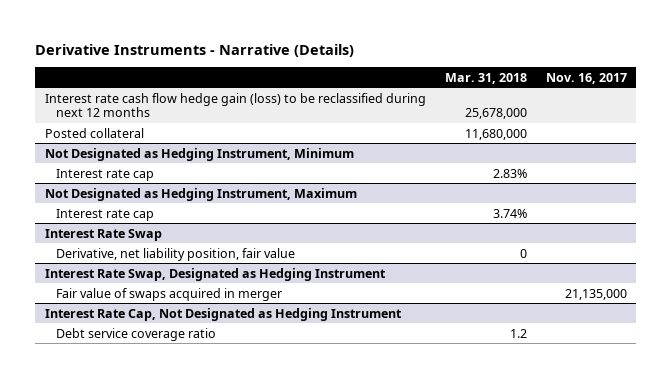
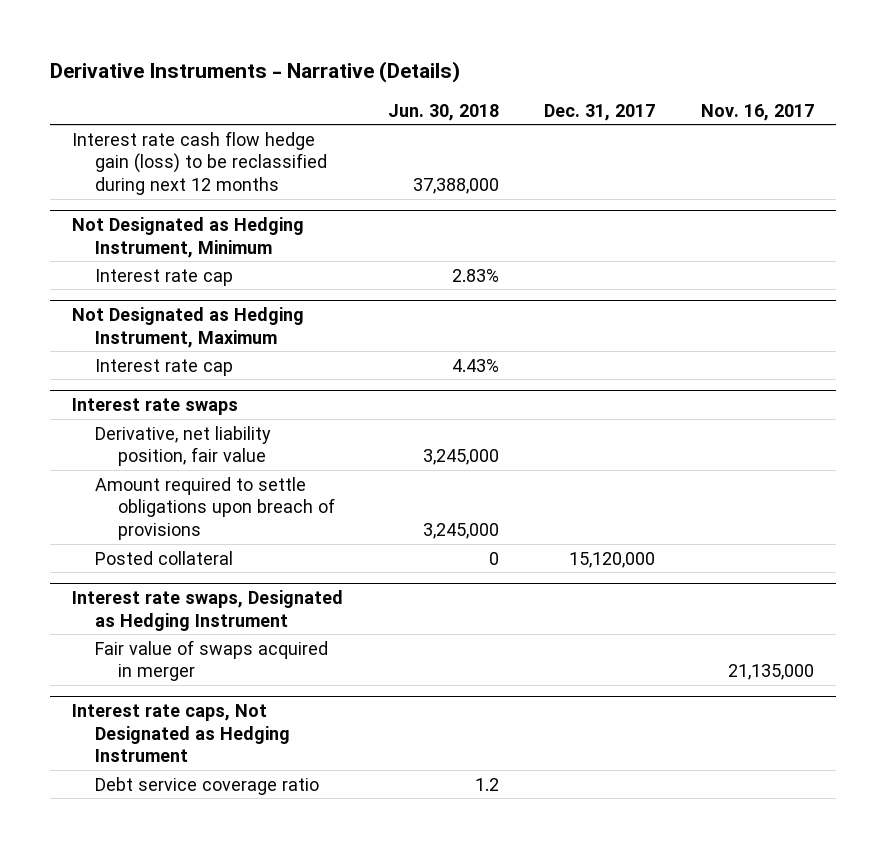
- | Mar. 31, 2018 | Nov. 16, 2017
+ | Jun. 30, 2018 | Dec. 31, 2017 | Nov. 16, 2017
- Posted collateral | 11,680,000 |
- Interest Rate Swap
+ Interest rate swaps
- Interest Rate Swap, Designated as Hedging Instrument
+ Amount required to settle obligations upon breach of provisions | 3,245,000 | |
+ Posted collateral | 0 | 15,120,000 |
+ Interest rate swaps, Designated as Hedging Instrument
- Interest Rate Cap, Not Designated as Hedging Instrument
+ Interest rate caps, Not Designated as Hedging Instrument

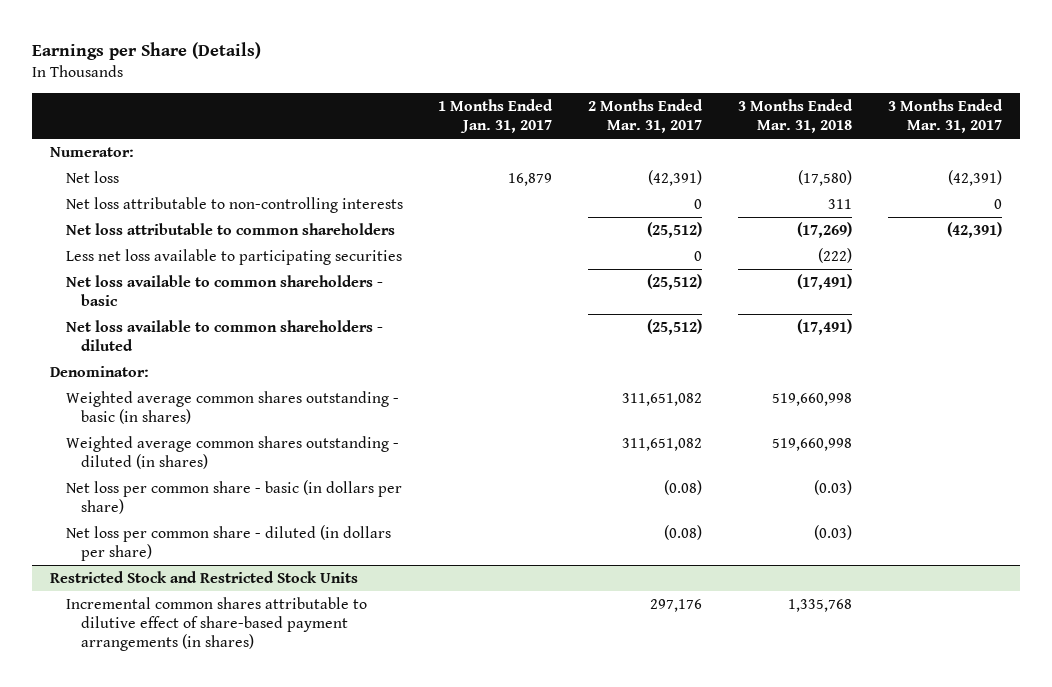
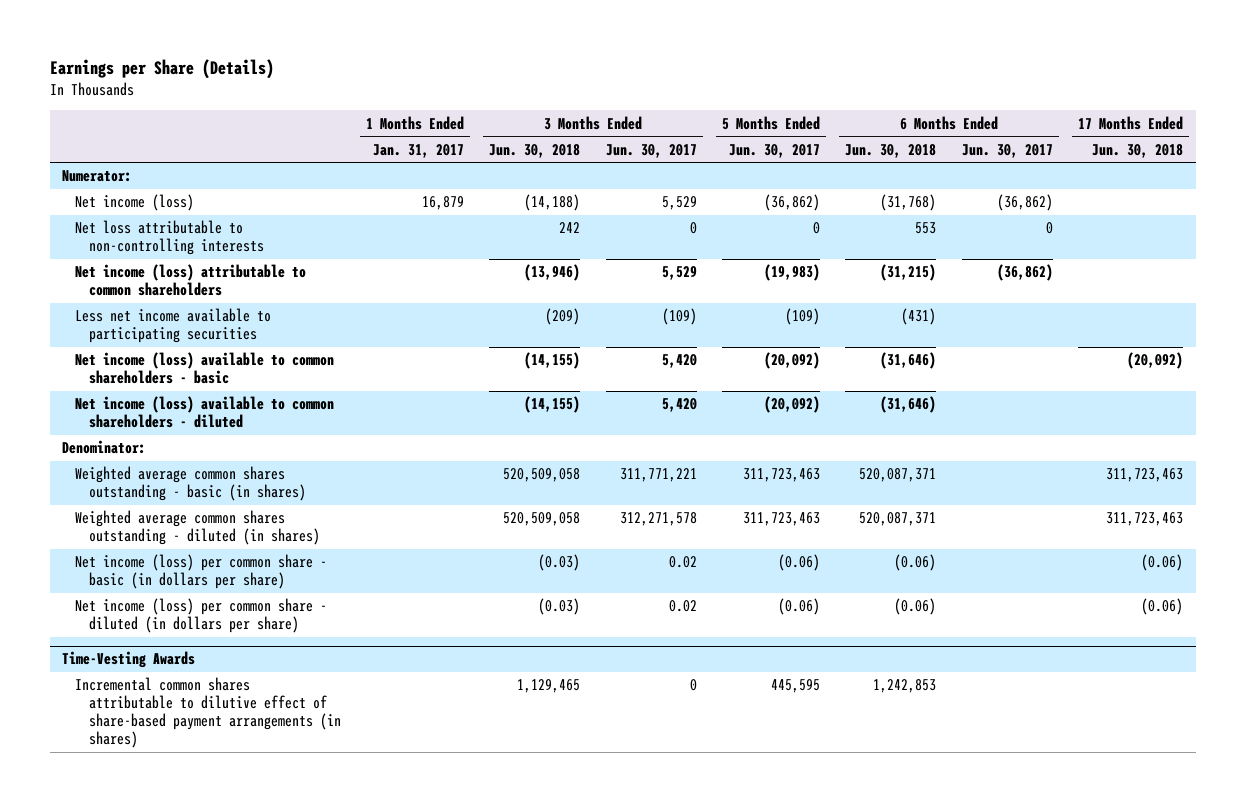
- | 1 Months Ended Jan. 31, 2017 | 2 Months Ended Mar. 31, 2017 | 3 Months Ended Mar. 31, 2018 | 3 Months Ended Mar. 31, 2017
+ | 1 Months Ended Jan. 31, 2017 | 3 Months Ended Jun. 30, 2018 | 3 Months Ended Jun. 30, 2017 | 5 Months Ended Jun. 30, 2017 | 6 Months Ended Jun. 30, 2018 | 6 Months Ended Jun. 30, 2017 | 17 Months Ended Jun. 30, 2018
- Net loss | 16,879 | (42,391) | (17,580) | (42,391)
+ Net income (loss) | 16,879 | (14,188) | 5,529 | (36,862) | (31,768) | (36,862) |
- Net loss attributable to common shareholders | | (25,512) | (17,269) | (42,391)
- Less net loss available to participating securities | | 0 | (222) |
- Net loss available to common shareholders - basic | | (25,512) | (17,491) |
- Net loss available to common shareholders - diluted | | (25,512) | (17,491) |
+ Net income (loss) attributable to common shareholders | | (13,946) | 5,529 | (19,983) | (31,215) | (36,862) |
+ Less net income available to participating securities | | (209) | (109) | (109) | (431) | |
+ Net income (loss) available to common shareholders - basic | | (14,155) | 5,420 | (20,092) | (31,646) | | (20,092)
+ Net income (loss) available to common shareholders - diluted | | (14,155) | 5,420 | (20,092) | (31,646) | |
- Net loss per common share - basic (in dollars per share) | | (0.08) | (0.03) |
- Net loss per common share - diluted (in dollars per share) | | (0.08) | (0.03) |
- Restricted Stock and Restricted Stock Units
+ Net income (loss) per common share - basic (in dollars per share) | | (0.03) | 0.02 | (0.06) | (0.06) | | (0.06)
+ Net income (loss) per common share - diluted (in dollars per share) | | (0.03) | 0.02 | (0.06) | (0.06) | | (0.06)
+ Time-Vesting Awards

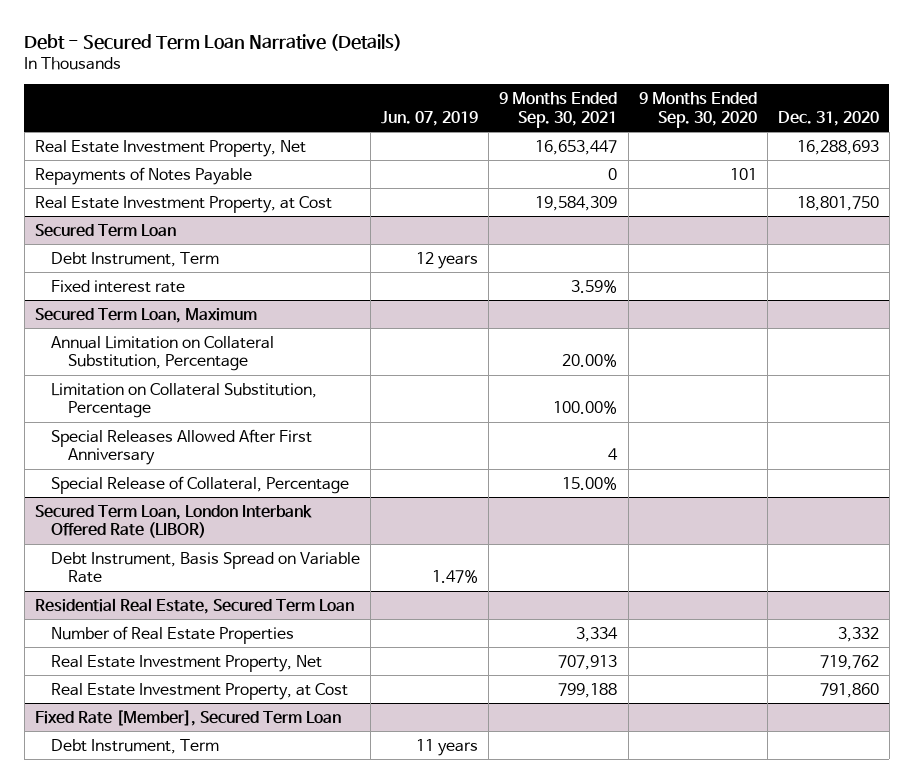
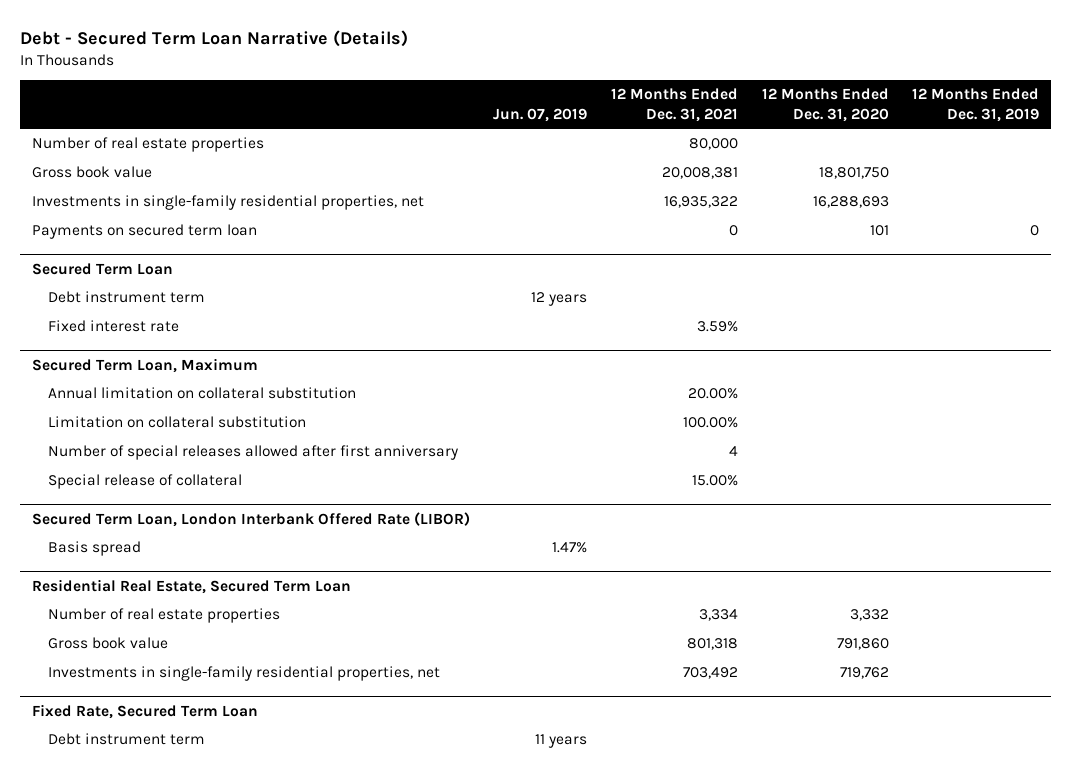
- | Jun. 07, 2019 | 9 Months Ended Sep. 30, 2021 | 9 Months Ended Sep. 30, 2020 | Dec. 31, 2020
+ | Jun. 07, 2019 | 12 Months Ended Dec. 31, 2021 | 12 Months Ended Dec. 31, 2020 | 12 Months Ended Dec. 31, 2019
- Real Estate Investment Property, Net | | 16,653,447 | | 16,288,693
- Repayments of Notes Payable | | 0 | 101 |
- Real Estate Investment Property, at Cost | | 19,584,309 | | 18,801,750
+ Number of real estate properties | | 80,000 | |
+ Gross book value | | 20,008,381 | 18,801,750 |
+ Investments in single-family residential properties, net | | 16,935,322 | 16,288,693 |
+ Payments on secured term loan | | 0 | 101 | 0
@ Secured Term Loan
- Debt Instrument, Term | 12 years | | |
+ Debt instrument term | 12 years | | |
@ Secured Term Loan, Maximum
- Annual Limitation on Collateral Substitution, Percentage | | 20.00% | |
- Limitation on Collateral Substitution, Percentage | | 100.00% | |
- Special Releases Allowed After First Anniversary | | 4 | |
- Special Release of Collateral, Percentage | | 15.00% | |
+ Annual limitation on collateral substitution | | 20.00% | |
+ Limitation on collateral substitution | | 100.00% | |
+ Number of special releases allowed after first anniversary | | 4 | |
+ Special release of collateral | | 15.00% | |
@ Secured Term Loan, London Interbank Offered Rate (LIBOR)
- Debt Instrument, Basis Spread on Variable Rate | 1.47% | | |
+ Basis spread | 1.47% | | |
@ Residential Real Estate, Secured Term Loan
- Number of Real Estate Properties | | 3,334 | | 3,332
- Real Estate Investment Property, Net | | 707,913 | | 719,762
- Real Estate Investment Property, at Cost | | 799,188 | | 791,860
- Fixed Rate [Member], Secured Term Loan
- Debt Instrument, Term | 11 years | | |
@ Residential Real Estate, Secured Term Loan
+ Number of real estate properties | | 3,334 | 3,332 |
+ Gross book value | | 801,318 | 791,860 |
+ Investments in single-family residential properties, net | | 703,492 | 719,762 |
+ Fixed Rate, Secured Term Loan
+ Debt instrument term | 11 years | | |

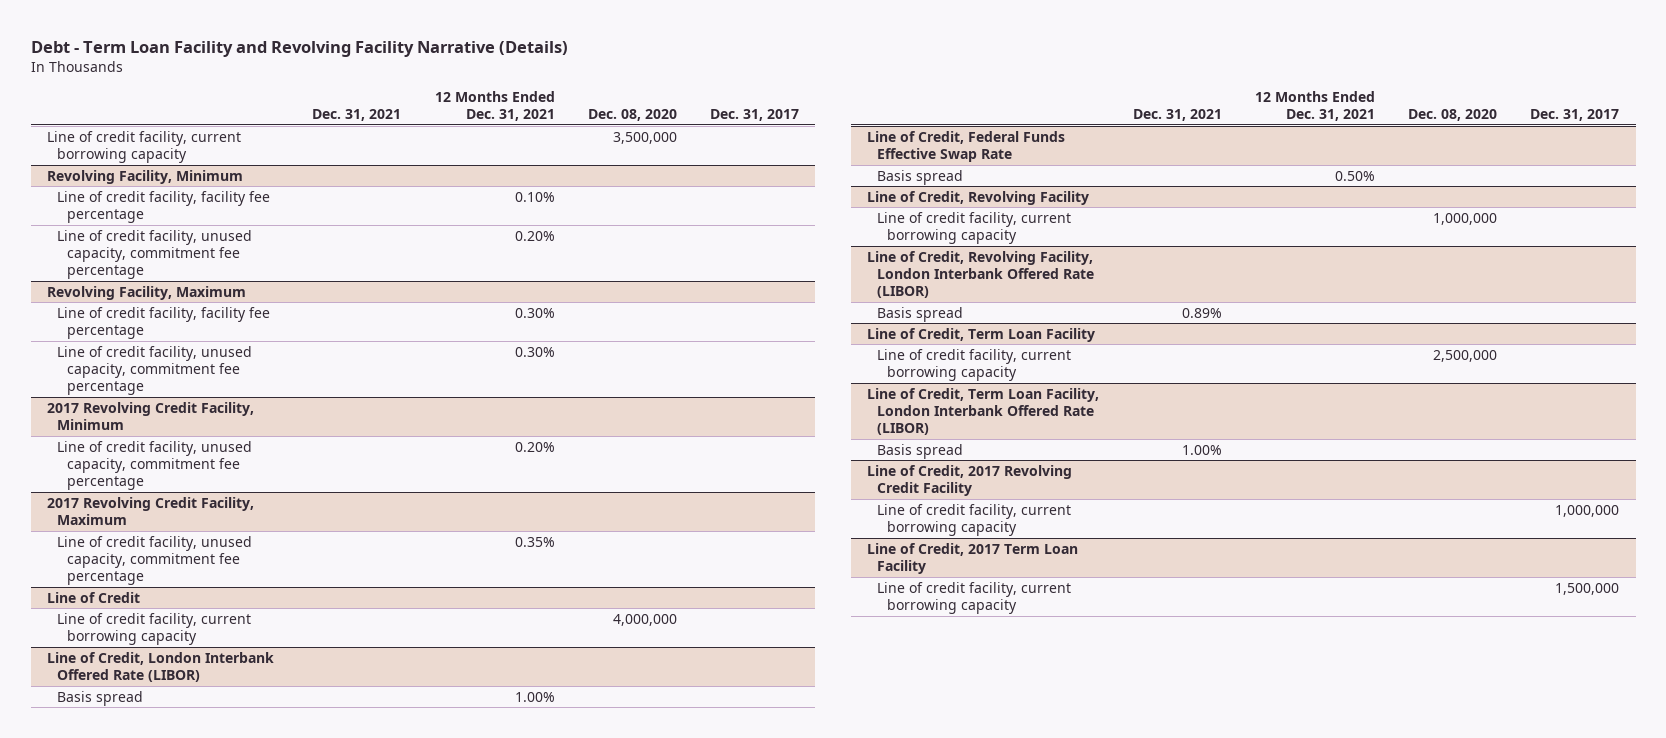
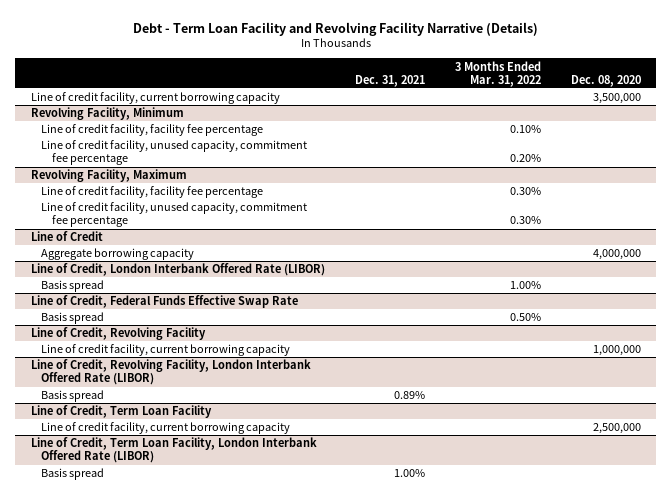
- | Dec. 31, 2021 | 12 Months Ended Dec. 31, 2021 | Dec. 08, 2020 | Dec. 31, 2017
+ | Dec. 31, 2021 | 3 Months Ended Mar. 31, 2022 | Dec. 08, 2020
- 2017 Revolving Credit Facility, Minimum
- Line of credit facility, unused capacity, commitment fee percentage | | 0.20% | |
- 2017 Revolving Credit Facility, Maximum
- Line of credit facility, unused capacity, commitment fee percentage | | 0.35% | |
@ Line of Credit
- Line of credit facility, current borrowing capacity | | | 4,000,000 |
+ Aggregate borrowing capacity | | | 4,000,000
- Line of Credit, 2017 Revolving Credit Facility
- Line of credit facility, current borrowing capacity | | | | 1,000,000
- Line of Credit, 2017 Term Loan Facility
- Line of credit facility, current borrowing capacity | | | | 1,500,000

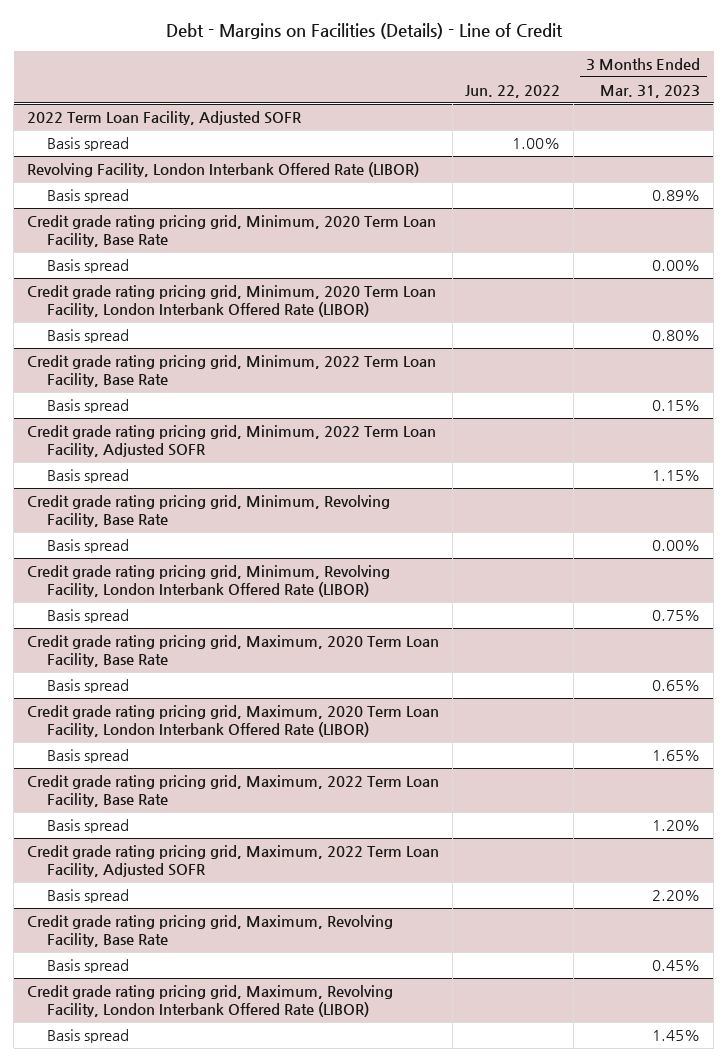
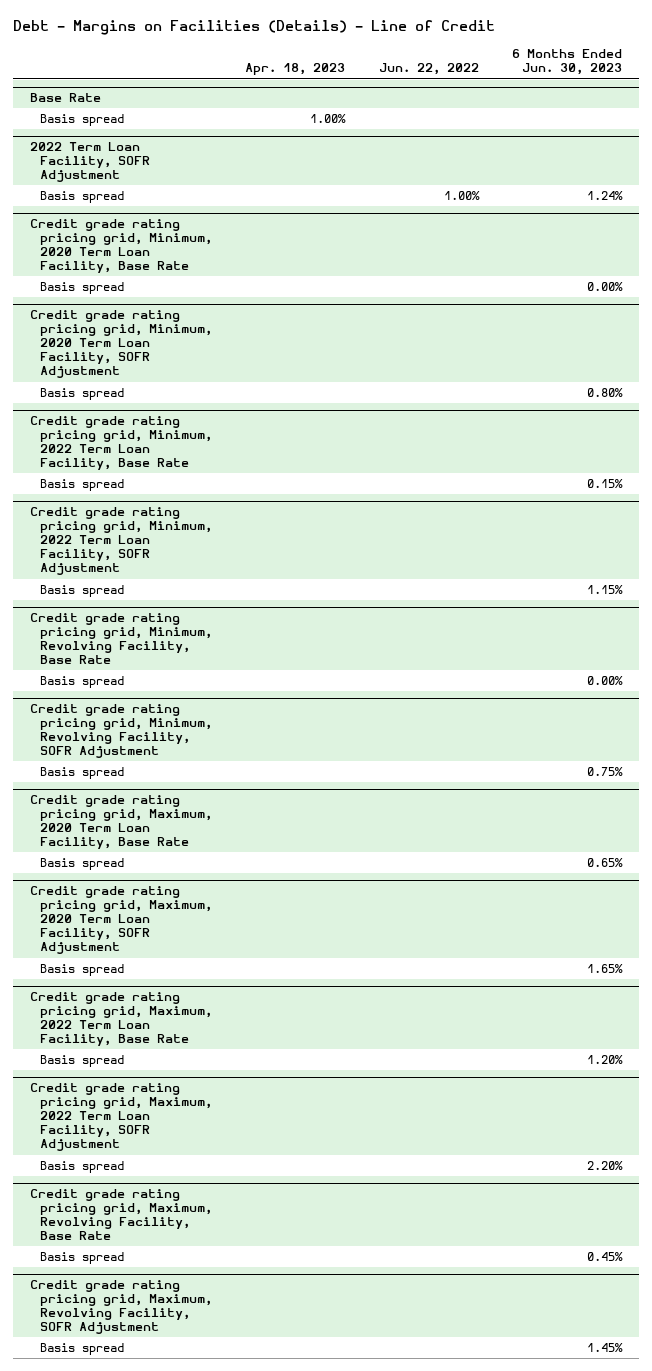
- | Jun. 22, 2022 | 3 Months Ended Mar. 31, 2023
+ | Apr. 18, 2023 | Jun. 22, 2022 | 6 Months Ended Jun. 30, 2023
- 2022 Term Loan Facility, Adjusted SOFR
+ Base Rate
+ Basis spread | 1.00% | |
+ 2022 Term Loan Facility, SOFR Adjustment
- Revolving Facility, London Interbank Offered Rate (LIBOR)
- Basis spread | | 0.89%
- Credit grade rating pricing grid, Minimum, 2020 Term Loan Facility, London Interbank Offered Rate (LIBOR)
+ Credit grade rating pricing grid, Minimum, 2020 Term Loan Facility, SOFR Adjustment
- Credit grade rating pricing grid, Minimum, 2022 Term Loan Facility, Adjusted SOFR
+ Credit grade rating pricing grid, Minimum, 2022 Term Loan Facility, SOFR Adjustment
- Credit grade rating pricing grid, Minimum, Revolving Facility, London Interbank Offered Rate (LIBOR)
+ Credit grade rating pricing grid, Minimum, Revolving Facility, SOFR Adjustment
- Credit grade rating pricing grid, Maximum, 2020 Term Loan Facility, London Interbank Offered Rate (LIBOR)
+ Credit grade rating pricing grid, Maximum, 2020 Term Loan Facility, SOFR Adjustment
- Credit grade rating pricing grid, Maximum, 2022 Term Loan Facility, Adjusted SOFR
+ Credit grade rating pricing grid, Maximum, 2022 Term Loan Facility, SOFR Adjustment
- Credit grade rating pricing grid, Maximum, Revolving Facility, London Interbank Offered Rate (LIBOR)
+ Credit grade rating pricing grid, Maximum, Revolving Facility, SOFR Adjustment

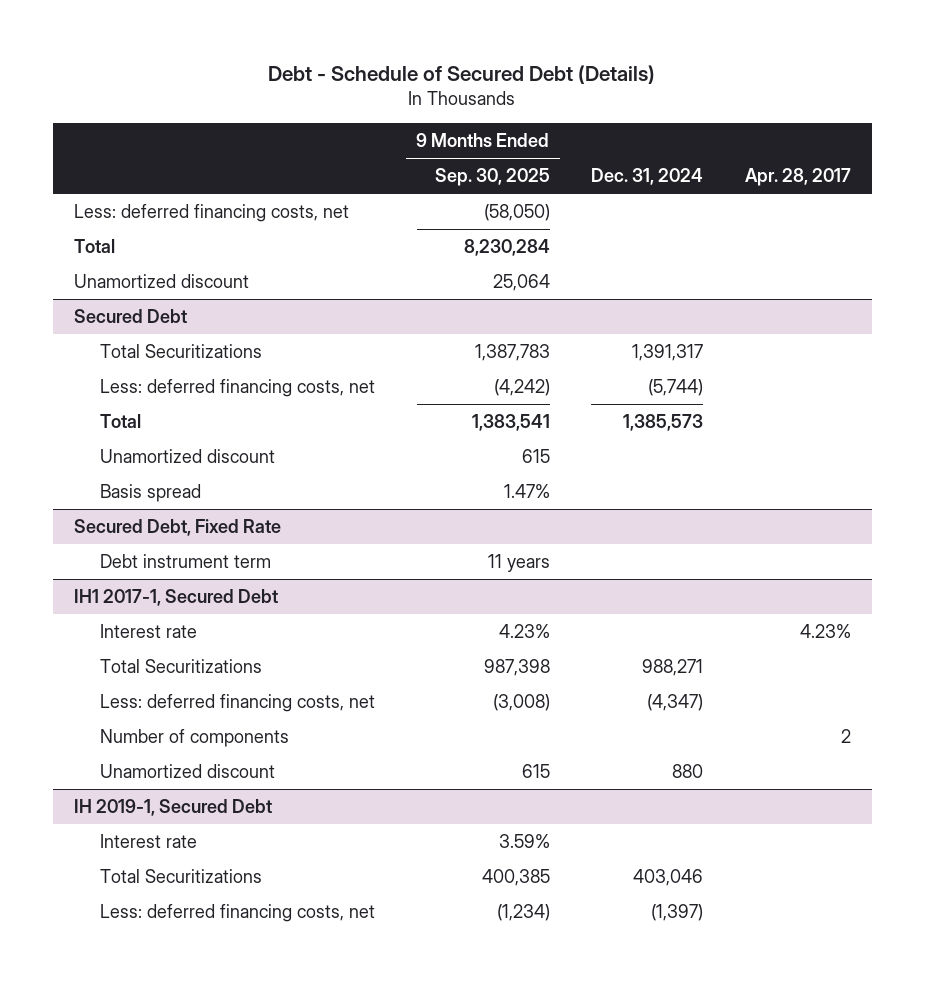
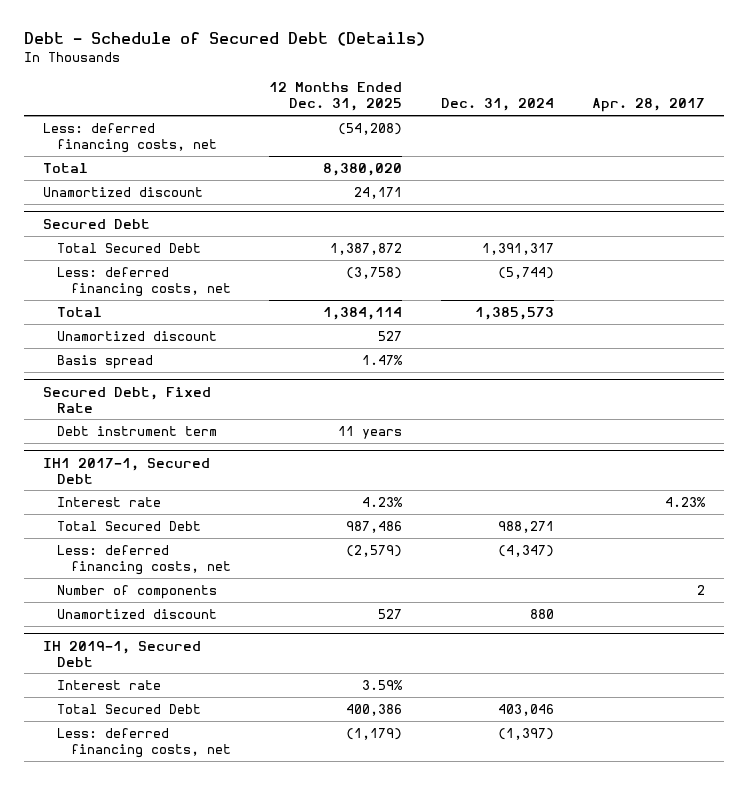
- | 9 Months Ended Sep. 30, 2025 | Dec. 31, 2024 | Apr. 28, 2017
+ | 12 Months Ended Dec. 31, 2025 | Dec. 31, 2024 | Apr. 28, 2017
@ Secured Debt
- Total Securitizations | 1,387,783 | 1,391,317 |
+ Total Secured Debt | 1,387,872 | 1,391,317 |
@ IH1 2017-1, Secured Debt
- Total Securitizations | 987,398 | 988,271 |
+ Total Secured Debt | 987,486 | 988,271 |
@ IH 2019-1, Secured Debt
- Total Securitizations | 400,385 | 403,046 |
+ Total Secured Debt | 400,386 | 403,046 |

